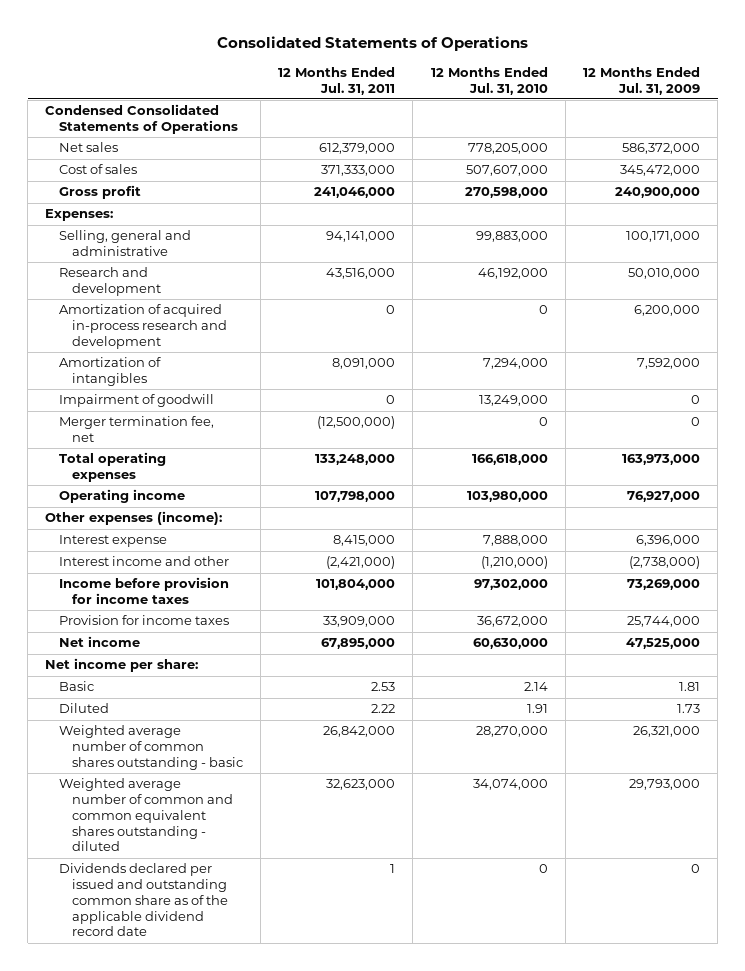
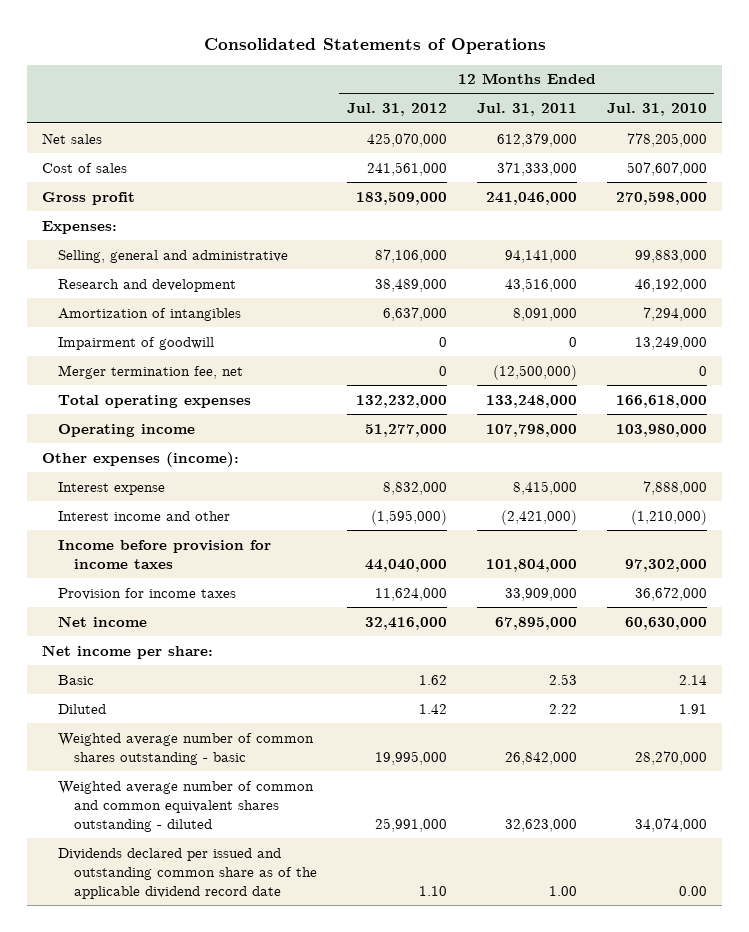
- | 12 Months Ended Jul. 31, 2011 | 12 Months Ended Jul. 31, 2010 | 12 Months Ended Jul. 31, 2009
+ | 12 Months Ended Jul. 31, 2012 | 12 Months Ended Jul. 31, 2011 | 12 Months Ended Jul. 31, 2010
- Condensed Consolidated Statements of Operations
- Amortization of acquired in-process research and development | 0 | 0 | 6,200,000
- Dividends declared per issued and outstanding common share as of the applicable dividend record date | 1 | 0 | 0
+ Dividends declared per issued and outstanding common share as of the applicable dividend record date | 1.10 | 1.00 | 0.00

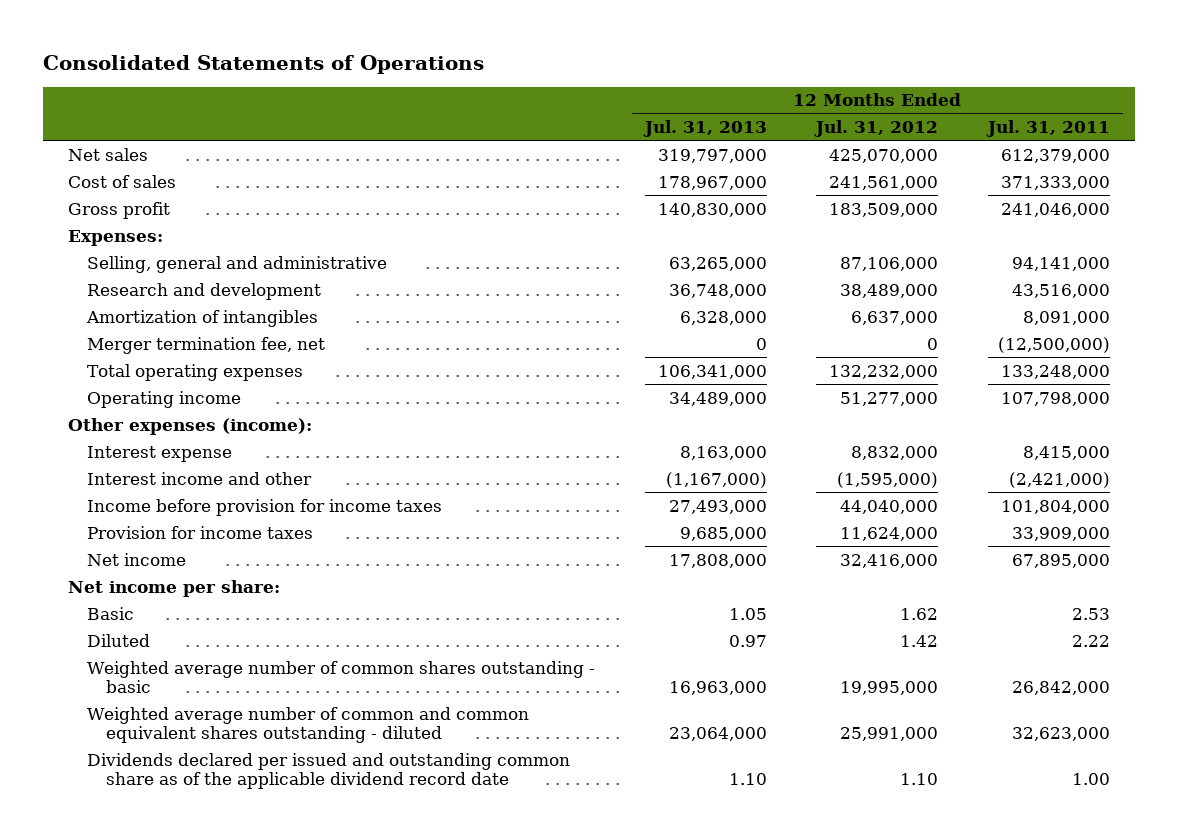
- | 12 Months Ended Jul. 31, 2012 | 12 Months Ended Jul. 31, 2011 | 12 Months Ended Jul. 31, 2010
+ | 12 Months Ended Jul. 31, 2013 | 12 Months Ended Jul. 31, 2012 | 12 Months Ended Jul. 31, 2011
- Impairment of goodwill | 0 | 0 | 13,249,000

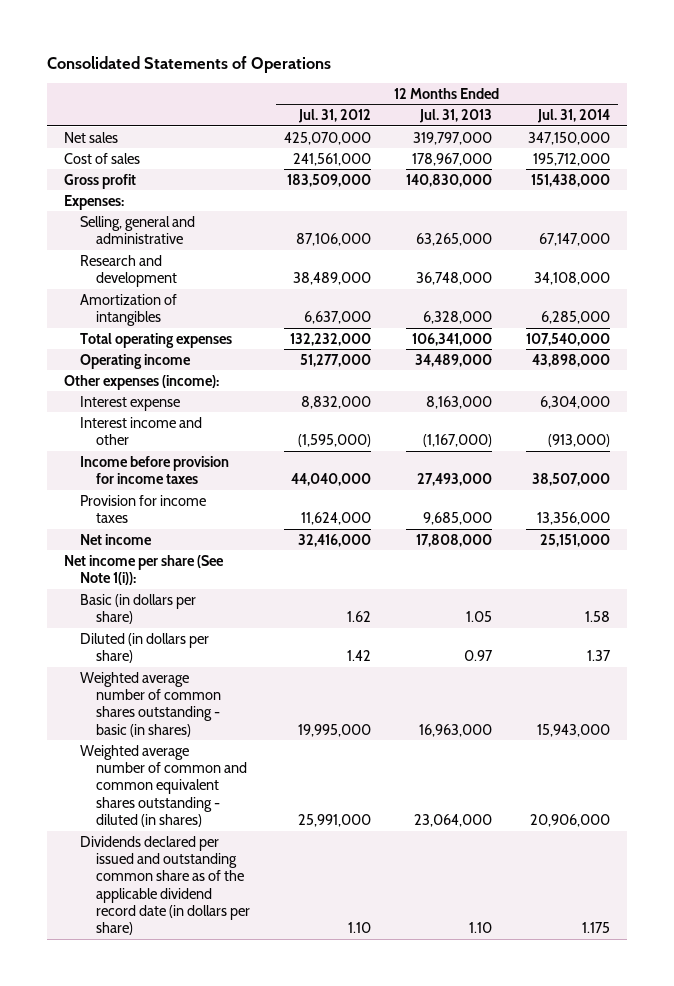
- | 12 Months Ended Jul. 31, 2013 | 12 Months Ended Jul. 31, 2012 | 12 Months Ended Jul. 31, 2011
+ | 12 Months Ended Jul. 31, 2012 | 12 Months Ended Jul. 31, 2013 | 12 Months Ended Jul. 31, 2014
- Merger termination fee, net | 0 | 0 | (12,500,000)
- Net income per share:
- Basic | 1.05 | 1.62 | 2.53
- Diluted | 0.97 | 1.42 | 2.22
- Weighted average number of common shares outstanding - basic | 16,963,000 | 19,995,000 | 26,842,000
- Weighted average number of common and common equivalent shares outstanding - diluted | 23,064,000 | 25,991,000 | 32,623,000
- Dividends declared per issued and outstanding common share as of the applicable dividend record date | 1.10 | 1.10 | 1.00
+ Net income per share (See Note 1(i)):
+ Basic (in dollars per share) | 1.62 | 1.05 | 1.58
+ Diluted (in dollars per share) | 1.42 | 0.97 | 1.37
+ Weighted average number of common shares outstanding - basic (in shares) | 19,995,000 | 16,963,000 | 15,943,000
+ Weighted average number of common and common equivalent shares outstanding - diluted (in shares) | 25,991,000 | 23,064,000 | 20,906,000
+ Dividends declared per issued and outstanding common share as of the applicable dividend record date (in dollars per share) | 1.10 | 1.10 | 1.175

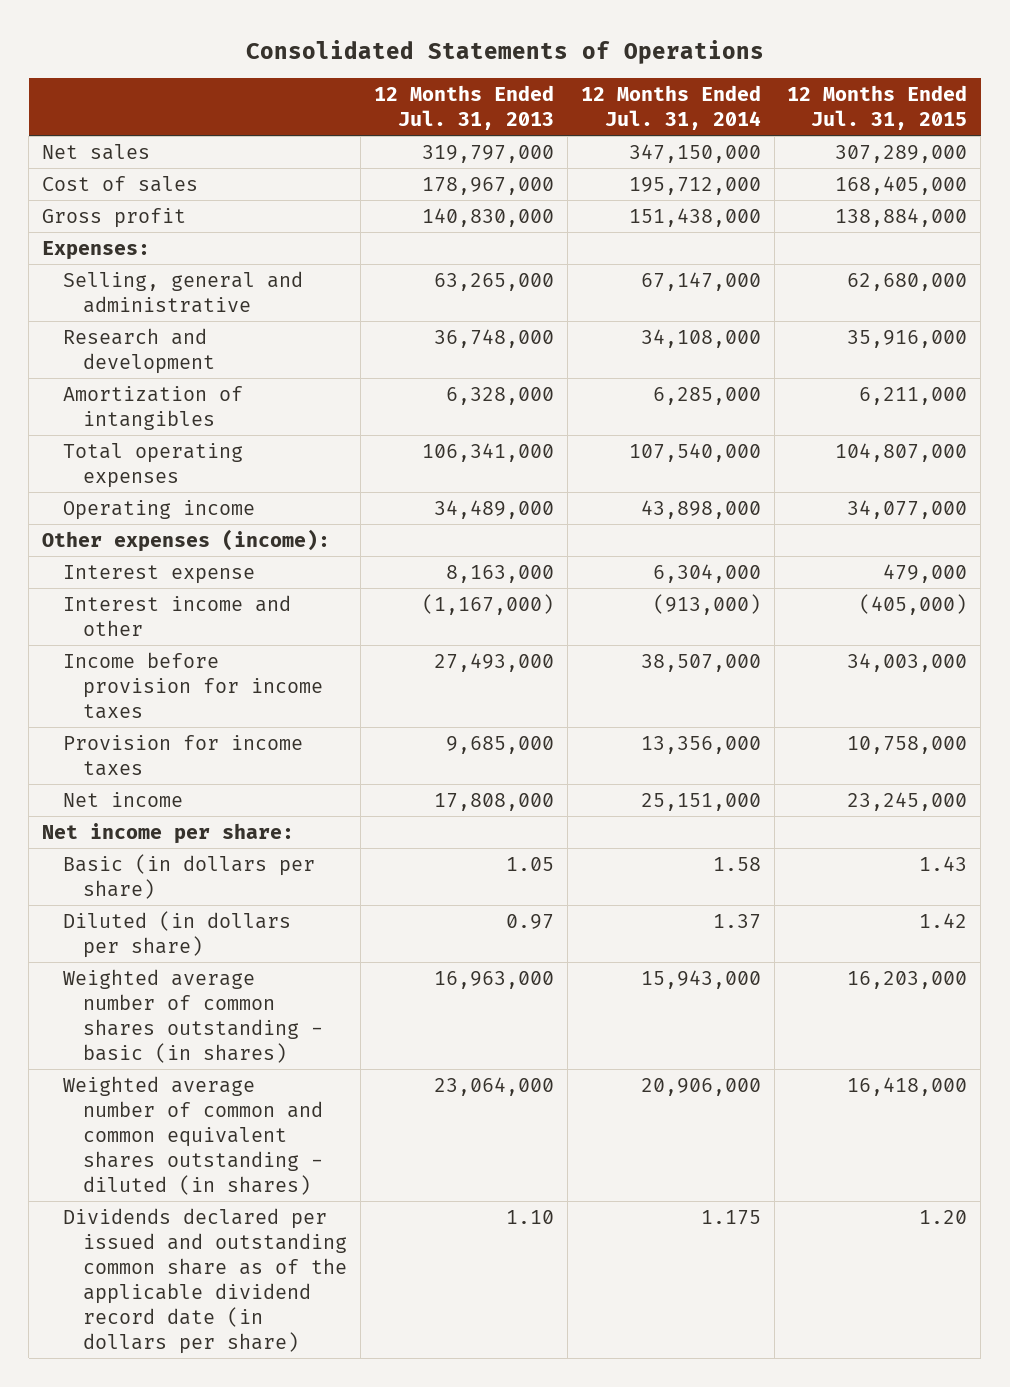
- | 12 Months Ended Jul. 31, 2012 | 12 Months Ended Jul. 31, 2013 | 12 Months Ended Jul. 31, 2014
+ | 12 Months Ended Jul. 31, 2013 | 12 Months Ended Jul. 31, 2014 | 12 Months Ended Jul. 31, 2015
- Net income per share (See Note 1(i)):
+ Net income per share:

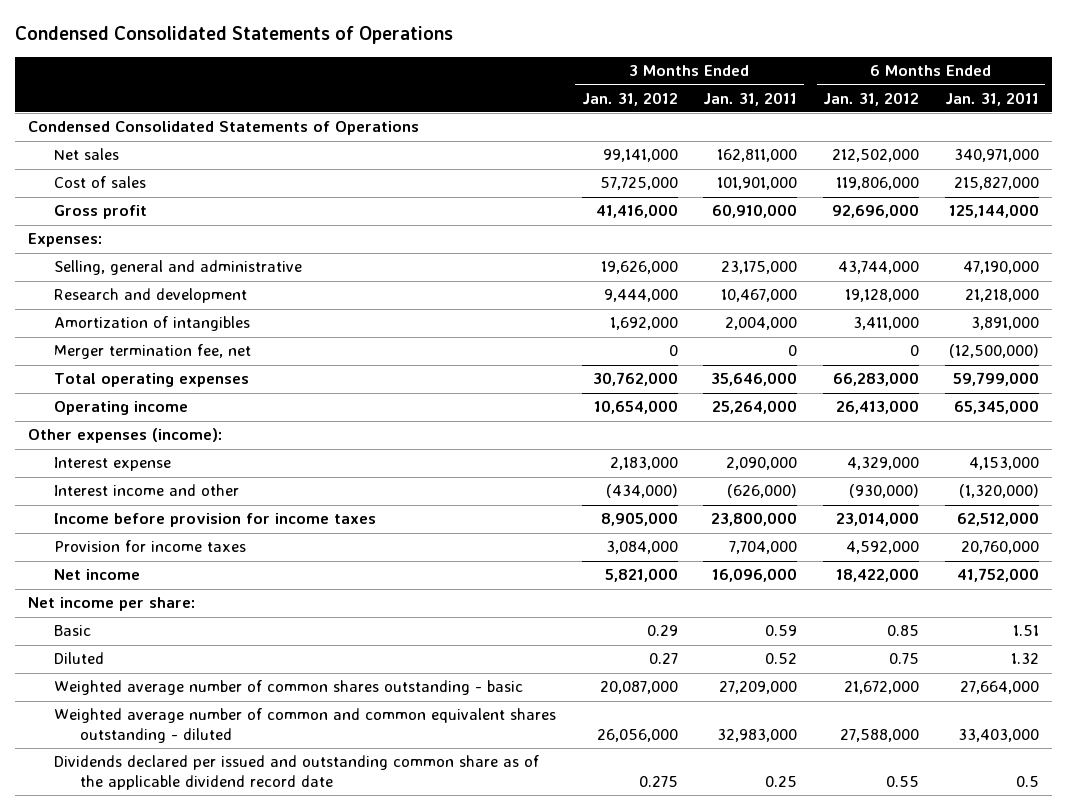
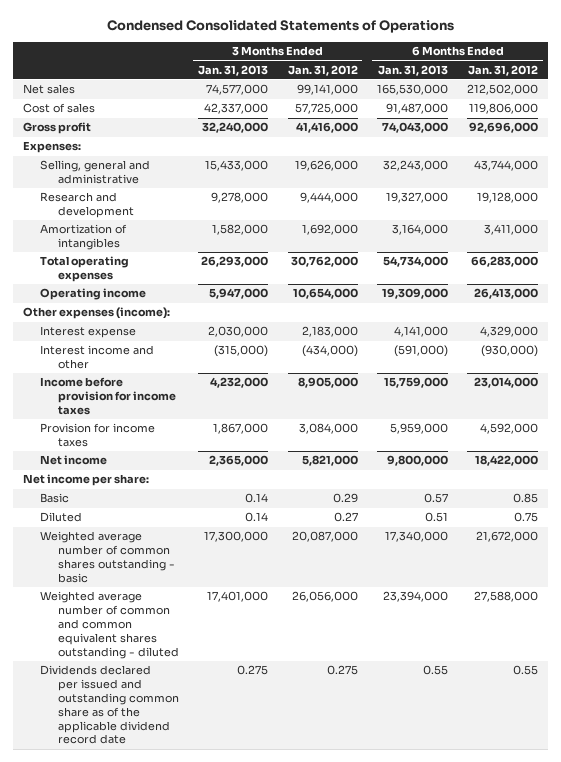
- | 3 Months Ended Jan. 31, 2012 | 3 Months Ended Jan. 31, 2011 | 6 Months Ended Jan. 31, 2012 | 6 Months Ended Jan. 31, 2011
+ | 3 Months Ended Jan. 31, 2013 | 3 Months Ended Jan. 31, 2012 | 6 Months Ended Jan. 31, 2013 | 6 Months Ended Jan. 31, 2012
- Condensed Consolidated Statements of Operations
- Merger termination fee, net | 0 | 0 | 0 | (12,500,000)

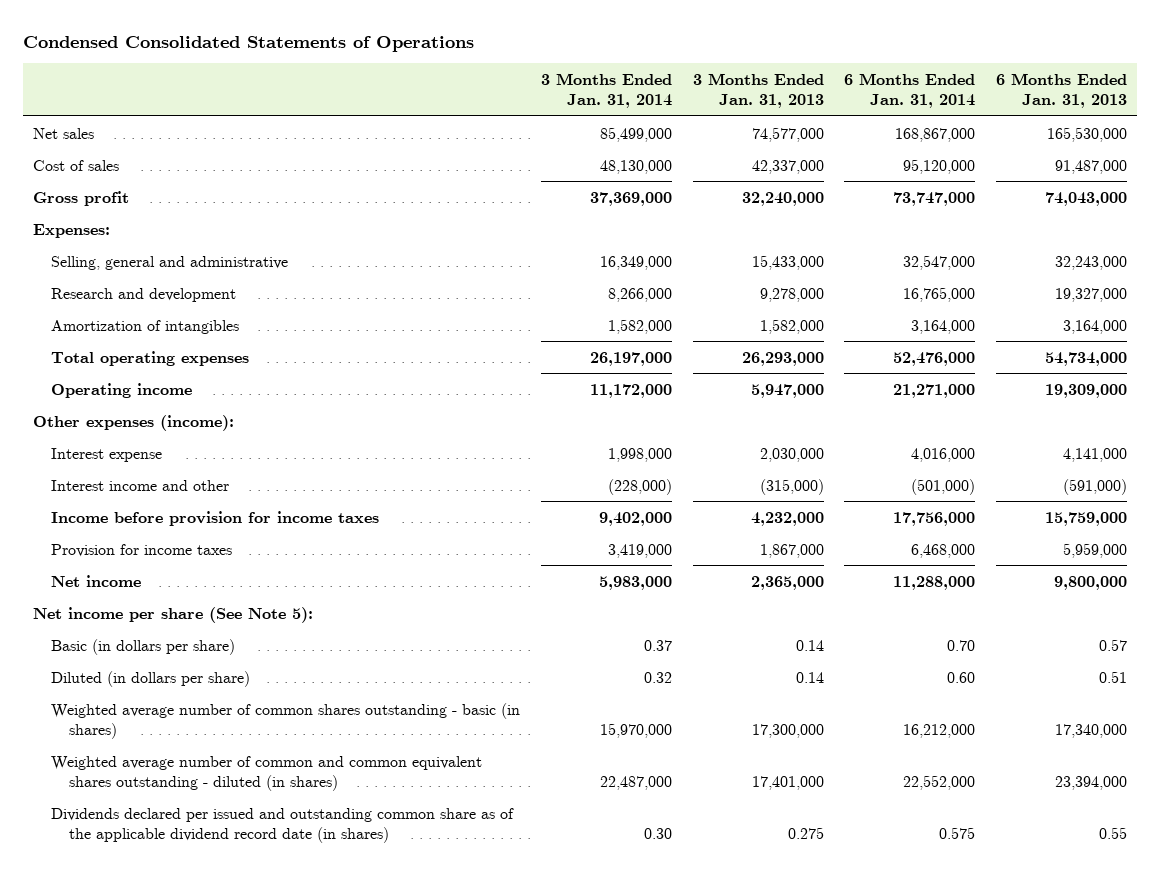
- | 3 Months Ended Jan. 31, 2013 | 3 Months Ended Jan. 31, 2012 | 6 Months Ended Jan. 31, 2013 | 6 Months Ended Jan. 31, 2012
+ | 3 Months Ended Jan. 31, 2014 | 3 Months Ended Jan. 31, 2013 | 6 Months Ended Jan. 31, 2014 | 6 Months Ended Jan. 31, 2013
- Net income per share:
- Basic | 0.14 | 0.29 | 0.57 | 0.85
- Diluted | 0.14 | 0.27 | 0.51 | 0.75
- Weighted average number of common shares outstanding - basic | 17,300,000 | 20,087,000 | 17,340,000 | 21,672,000
- Weighted average number of common and common equivalent shares outstanding - diluted | 17,401,000 | 26,056,000 | 23,394,000 | 27,588,000
- Dividends declared per issued and outstanding common share as of the applicable dividend record date | 0.275 | 0.275 | 0.55 | 0.55
+ Net income per share (See Note 5):
+ Basic (in dollars per share) | 0.37 | 0.14 | 0.70 | 0.57
+ Diluted (in dollars per share) | 0.32 | 0.14 | 0.60 | 0.51
+ Weighted average number of common shares outstanding - basic (in shares) | 15,970,000 | 17,300,000 | 16,212,000 | 17,340,000
+ Weighted average number of common and common equivalent shares outstanding - diluted (in shares) | 22,487,000 | 17,401,000 | 22,552,000 | 23,394,000
+ Dividends declared per issued and outstanding common share as of the applicable dividend record date (in shares) | 0.30 | 0.275 | 0.575 | 0.55

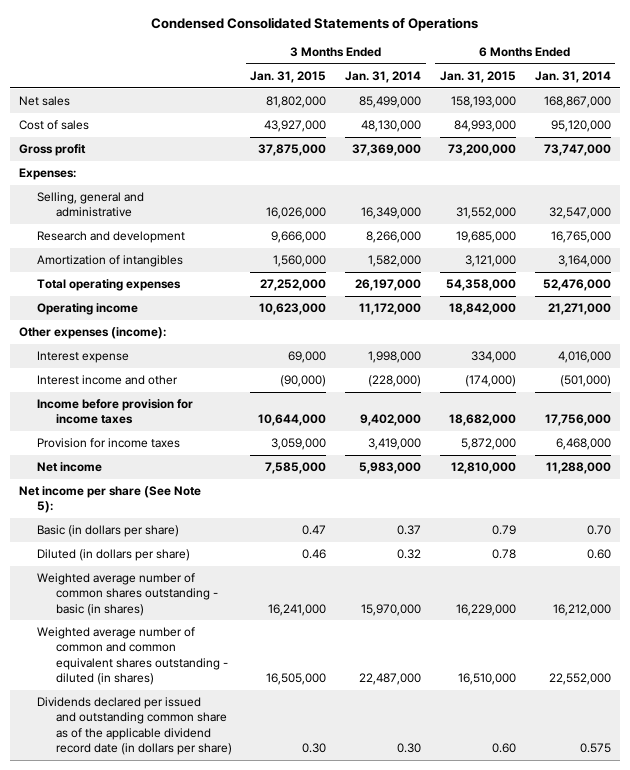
- | 3 Months Ended Jan. 31, 2014 | 3 Months Ended Jan. 31, 2013 | 6 Months Ended Jan. 31, 2014 | 6 Months Ended Jan. 31, 2013
+ | 3 Months Ended Jan. 31, 2015 | 3 Months Ended Jan. 31, 2014 | 6 Months Ended Jan. 31, 2015 | 6 Months Ended Jan. 31, 2014
- Dividends declared per issued and outstanding common share as of the applicable dividend record date (in shares) | 0.30 | 0.275 | 0.575 | 0.55
+ Dividends declared per issued and outstanding common share as of the applicable dividend record date (in dollars per share) | 0.30 | 0.30 | 0.60 | 0.575

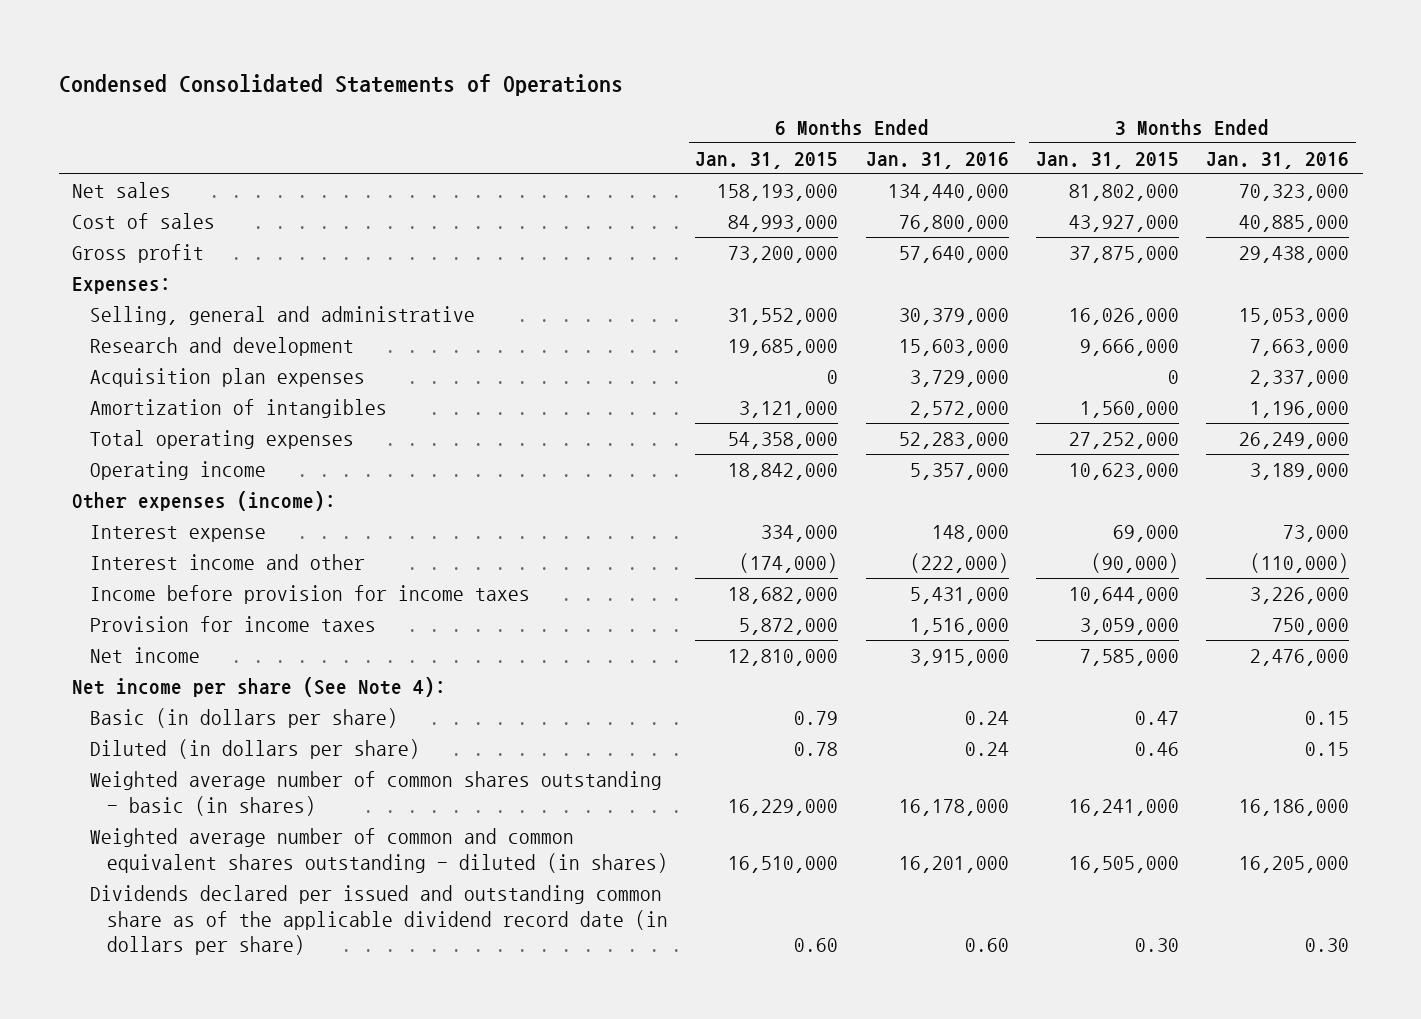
- | 3 Months Ended Jan. 31, 2015 | 3 Months Ended Jan. 31, 2014 | 6 Months Ended Jan. 31, 2015 | 6 Months Ended Jan. 31, 2014
+ | 6 Months Ended Jan. 31, 2015 | 6 Months Ended Jan. 31, 2016 | 3 Months Ended Jan. 31, 2015 | 3 Months Ended Jan. 31, 2016
+ Acquisition plan expenses | 0 | 3,729,000 | 0 | 2,337,000
- Net income per share (See Note 5):
+ Net income per share (See Note 4):

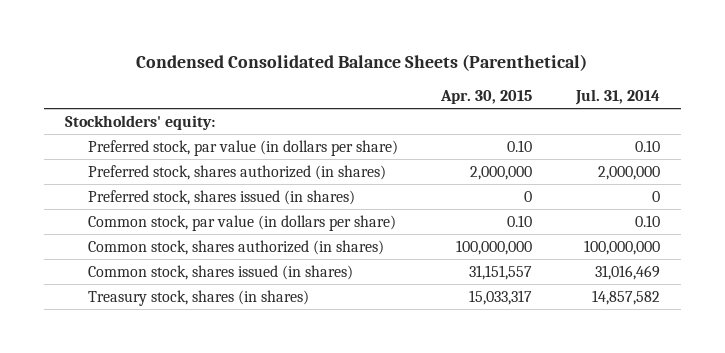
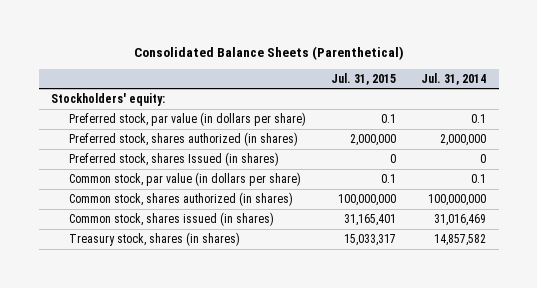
- Condensed Consolidated Balance Sheets (Parenthetical)
+ Consolidated Balance Sheets (Parenthetical)
- | Apr. 30, 2015 | Jul. 31, 2014
+ | Jul. 31, 2015 | Jul. 31, 2014
- Preferred stock, par value (in dollars per share) | 0.10 | 0.10
+ Preferred stock, par value (in dollars per share) | 0.1 | 0.1
- Preferred stock, shares issued (in shares) | 0 | 0
- Common stock, par value (in dollars per share) | 0.10 | 0.10
+ Preferred stock, shares Issued (in shares) | 0 | 0
+ Common stock, par value (in dollars per share) | 0.1 | 0.1

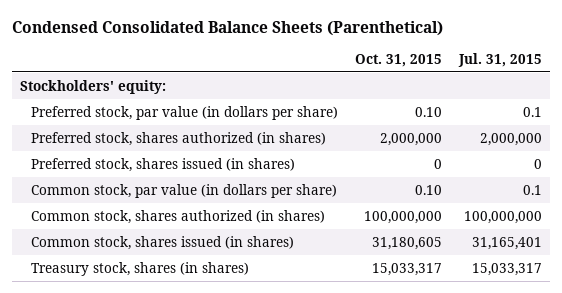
- Consolidated Balance Sheets (Parenthetical)
+ Condensed Consolidated Balance Sheets (Parenthetical)
- | Jul. 31, 2015 | Jul. 31, 2014
+ | Oct. 31, 2015 | Jul. 31, 2015
- Preferred stock, shares Issued (in shares) | 0 | 0
+ Preferred stock, shares issued (in shares) | 0 | 0

